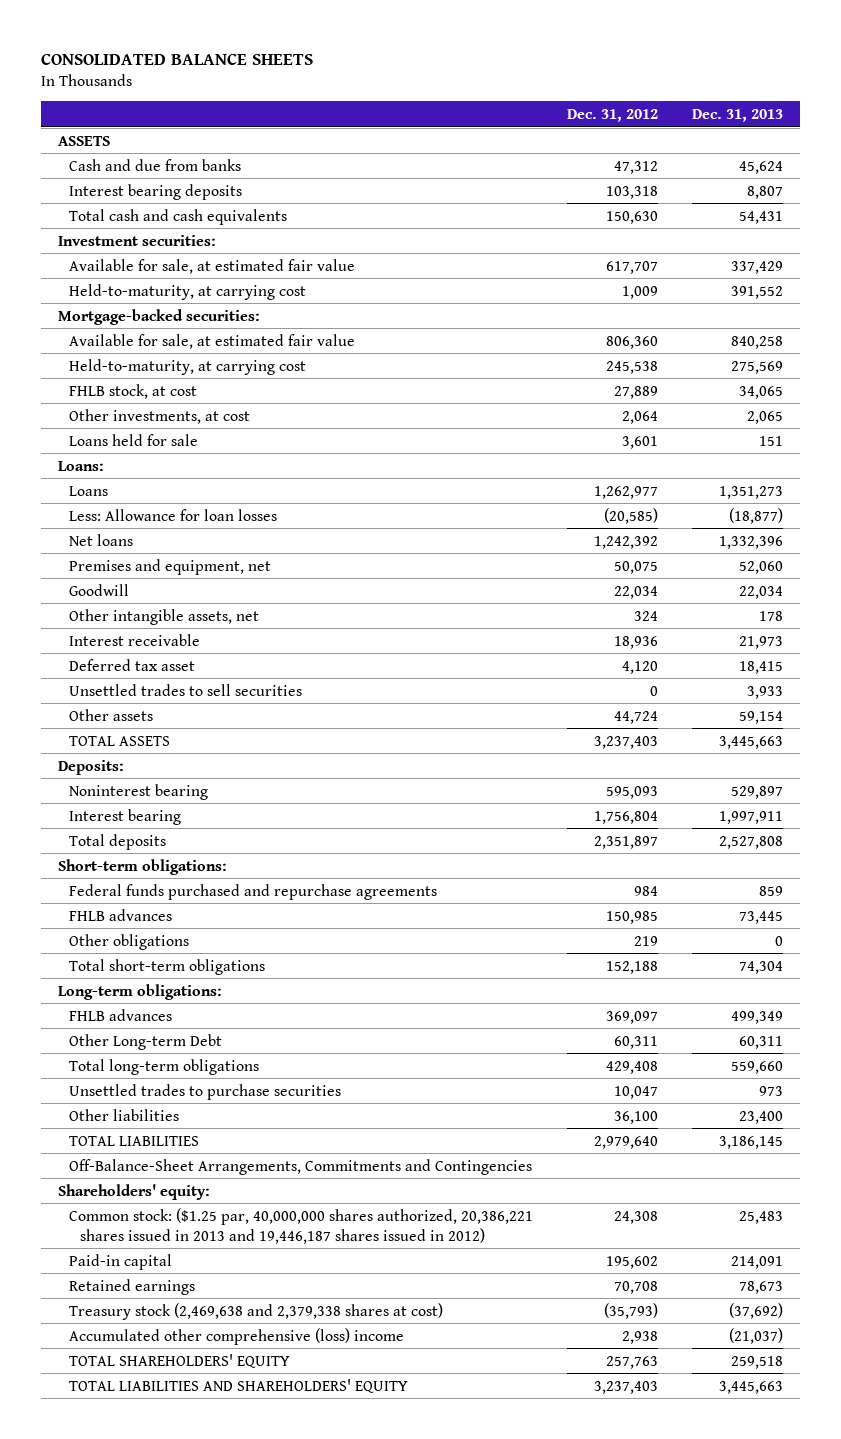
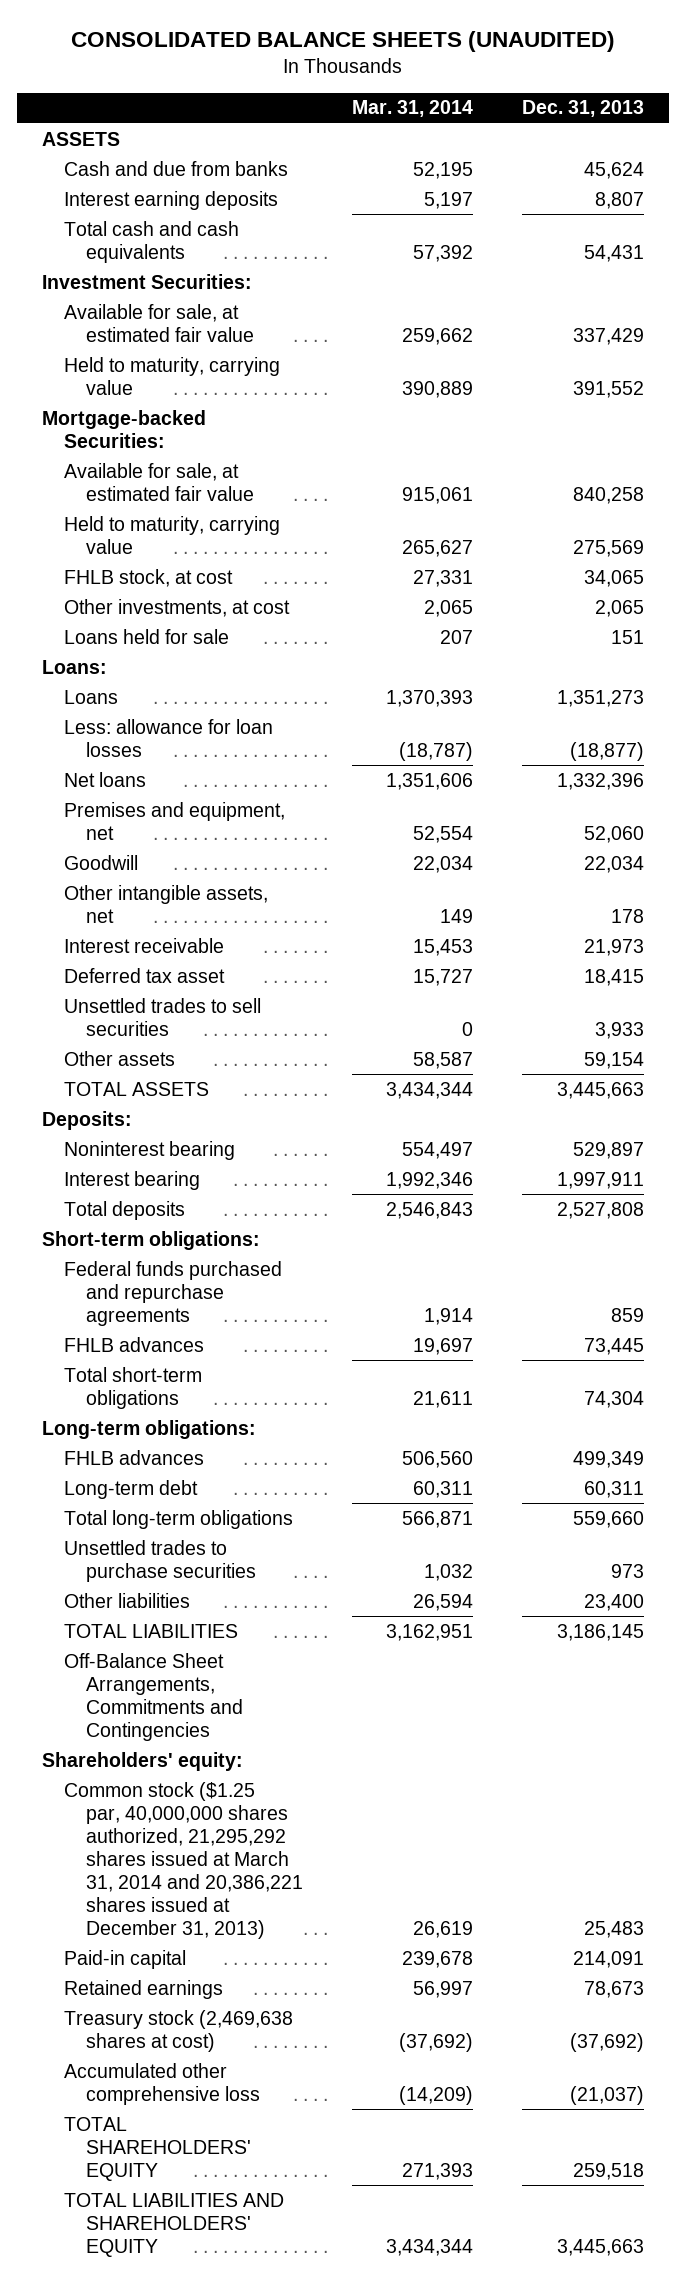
- CONSOLIDATED BALANCE SHEETS
+ CONSOLIDATED BALANCE SHEETS (UNAUDITED)
- | Dec. 31, 2012 | Dec. 31, 2013
+ | Mar. 31, 2014 | Dec. 31, 2013
- Interest bearing deposits | 103,318 | 8,807
+ Interest earning deposits | 5,197 | 8,807
- Investment securities:
+ Investment Securities:
- Held-to-maturity, at carrying cost | 1,009 | 391,552
- Mortgage-backed securities:
+ Held to maturity, carrying value | 390,889 | 391,552
+ Mortgage-backed Securities:
- Held-to-maturity, at carrying cost | 245,538 | 275,569
+ Held to maturity, carrying value | 265,627 | 275,569
- Less: Allowance for loan losses | (20,585) | (18,877)
+ Less: allowance for loan losses | (18,787) | (18,877)
- Other obligations | 219 | 0
- Other Long-term Debt | 60,311 | 60,311
+ Long-term debt | 60,311 | 60,311
- Off-Balance-Sheet Arrangements, Commitments and Contingencies
+ Off-Balance Sheet Arrangements, Commitments and Contingencies
- Common stock: ($1.25 par, 40,000,000 shares authorized, 20,386,221 shares issued in 2013 and 19,446,187 shares issued in 2012) | 24,308 | 25,483
+ Common stock ($1.25 par, 40,000,000 shares authorized, 21,295,292 shares issued at March 31, 2014 and 20,386,221 shares issued at December 31, 2013) | 26,619 | 25,483
- Treasury stock (2,469,638 and 2,379,338 shares at cost) | (35,793) | (37,692)
- Accumulated other comprehensive (loss) income | 2,938 | (21,037)
+ Treasury stock (2,469,638 shares at cost) | (37,692) | (37,692)
+ Accumulated other comprehensive loss | (14,209) | (21,037)

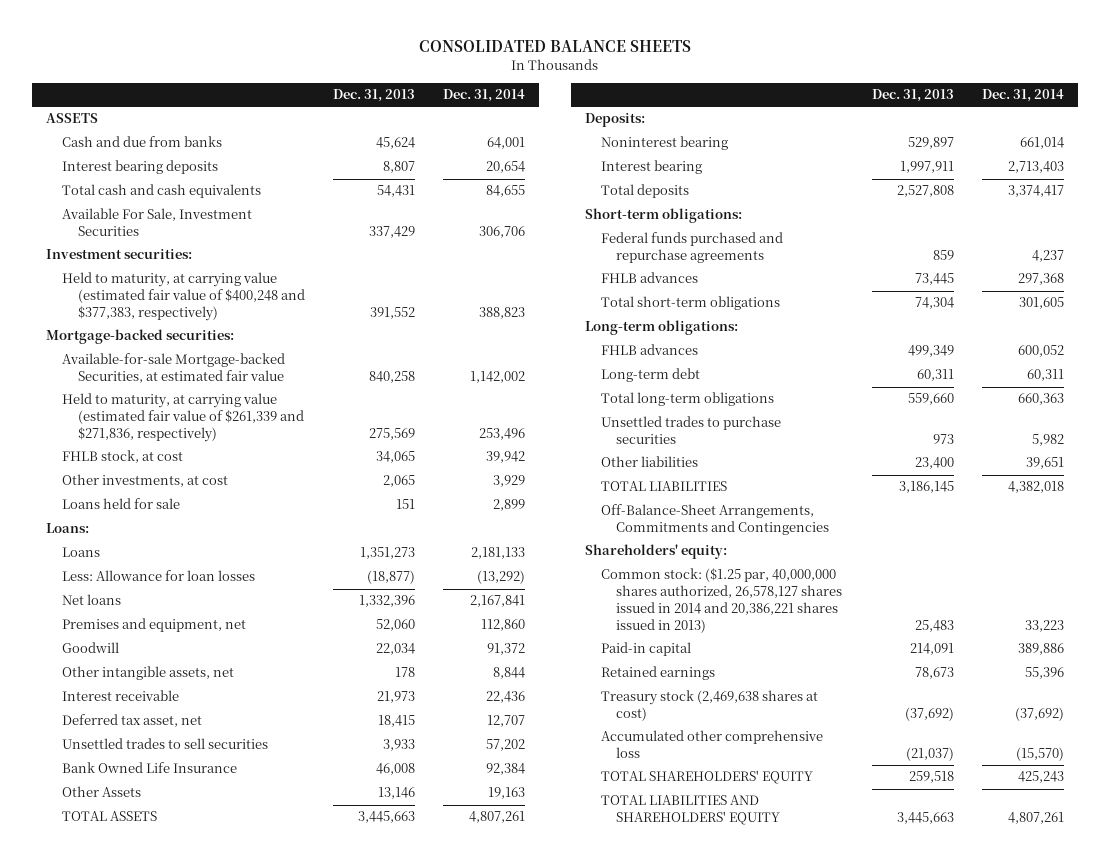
- CONSOLIDATED BALANCE SHEETS (UNAUDITED)
+ CONSOLIDATED BALANCE SHEETS
- | Mar. 31, 2014 | Dec. 31, 2013
+ | Dec. 31, 2013 | Dec. 31, 2014
- Interest earning deposits | 5,197 | 8,807
+ Interest bearing deposits | 8,807 | 20,654
- Investment Securities:
- Available for sale, at estimated fair value | 259,662 | 337,429
- Held to maturity, carrying value | 390,889 | 391,552
- Mortgage-backed Securities:
- Available for sale, at estimated fair value | 915,061 | 840,258
- Held to maturity, carrying value | 265,627 | 275,569
+ Available For Sale, Investment Securities | 337,429 | 306,706
+ Investment securities:
+ Held to maturity, at carrying value (estimated fair value of $400,248 and $377,383, respectively) | 391,552 | 388,823
+ Mortgage-backed securities:
+ Available-for-sale Mortgage-backed Securities, at estimated fair value | 840,258 | 1,142,002
+ Held to maturity, at carrying value (estimated fair value of $261,339 and $271,836, respectively) | 275,569 | 253,496
- Less: allowance for loan losses | (18,787) | (18,877)
+ Less: Allowance for loan losses | (18,877) | (13,292)
- Deferred tax asset | 15,727 | 18,415
+ Deferred tax asset, net | 18,415 | 12,707
- Other assets | 58,587 | 59,154
+ Bank Owned Life Insurance | 46,008 | 92,384
+ Other Assets | 13,146 | 19,163
- Off-Balance Sheet Arrangements, Commitments and Contingencies
+ Off-Balance-Sheet Arrangements, Commitments and Contingencies
- Common stock ($1.25 par, 40,000,000 shares authorized, 21,295,292 shares issued at March 31, 2014 and 20,386,221 shares issued at December 31, 2013) | 26,619 | 25,483
+ Common stock: ($1.25 par, 40,000,000 shares authorized, 26,578,127 shares issued in 2014 and 20,386,221 shares issued in 2013) | 25,483 | 33,223

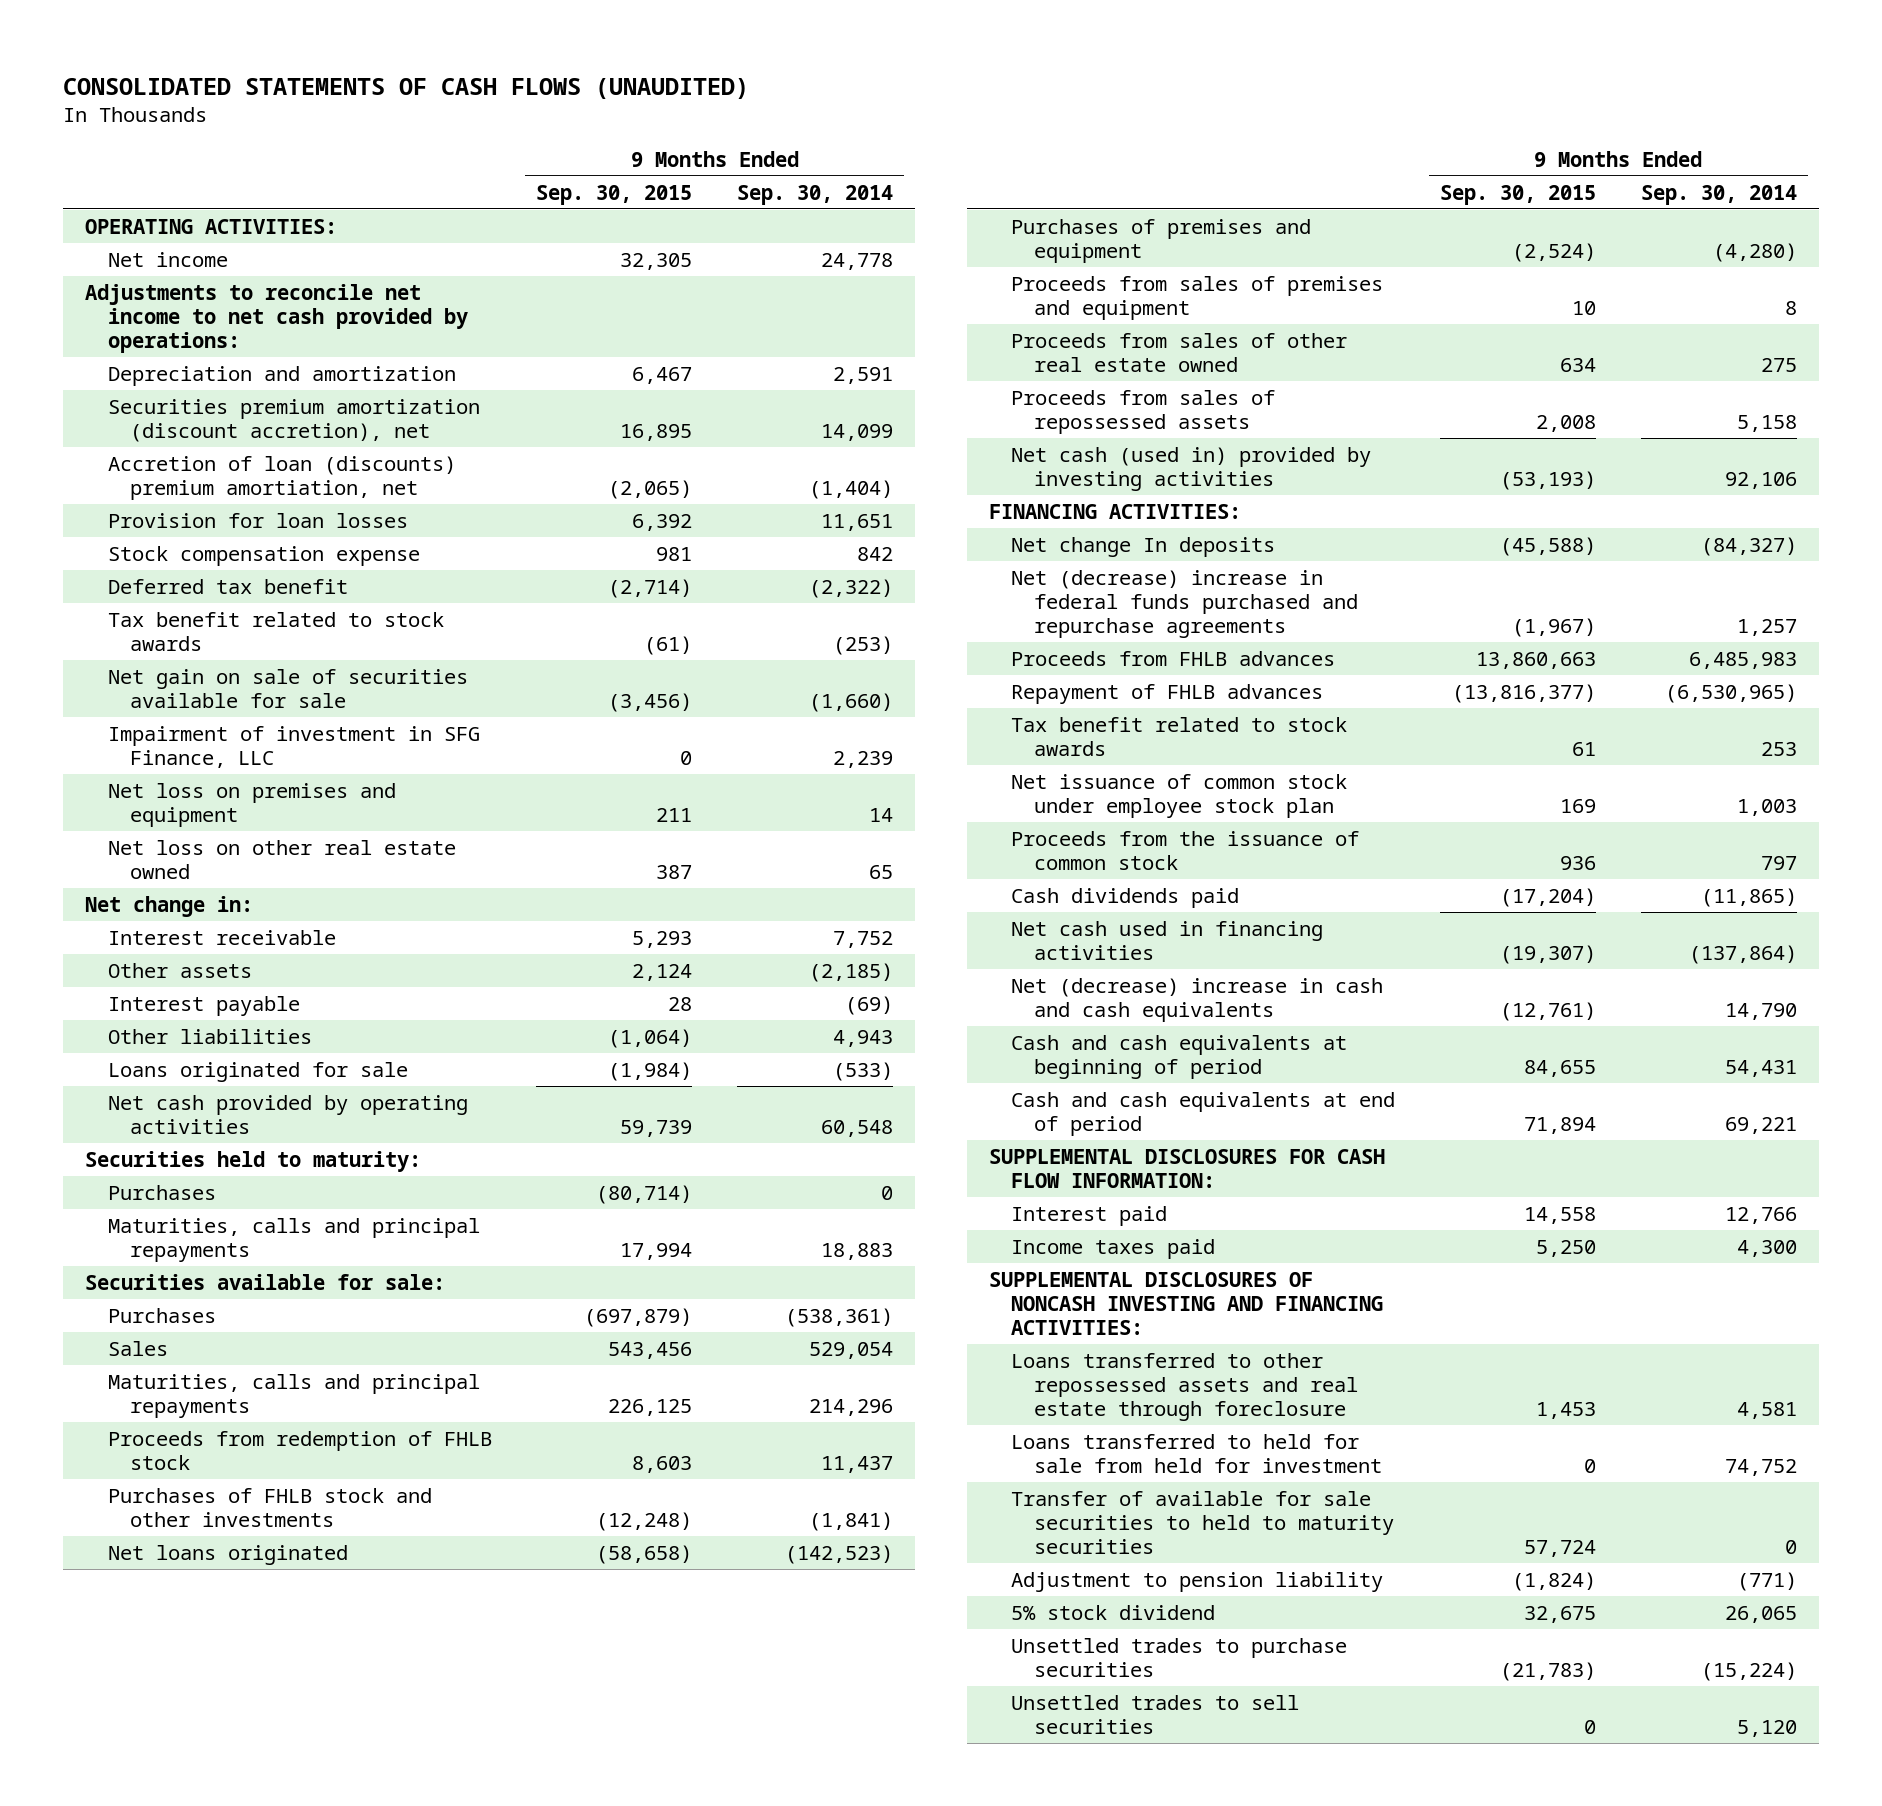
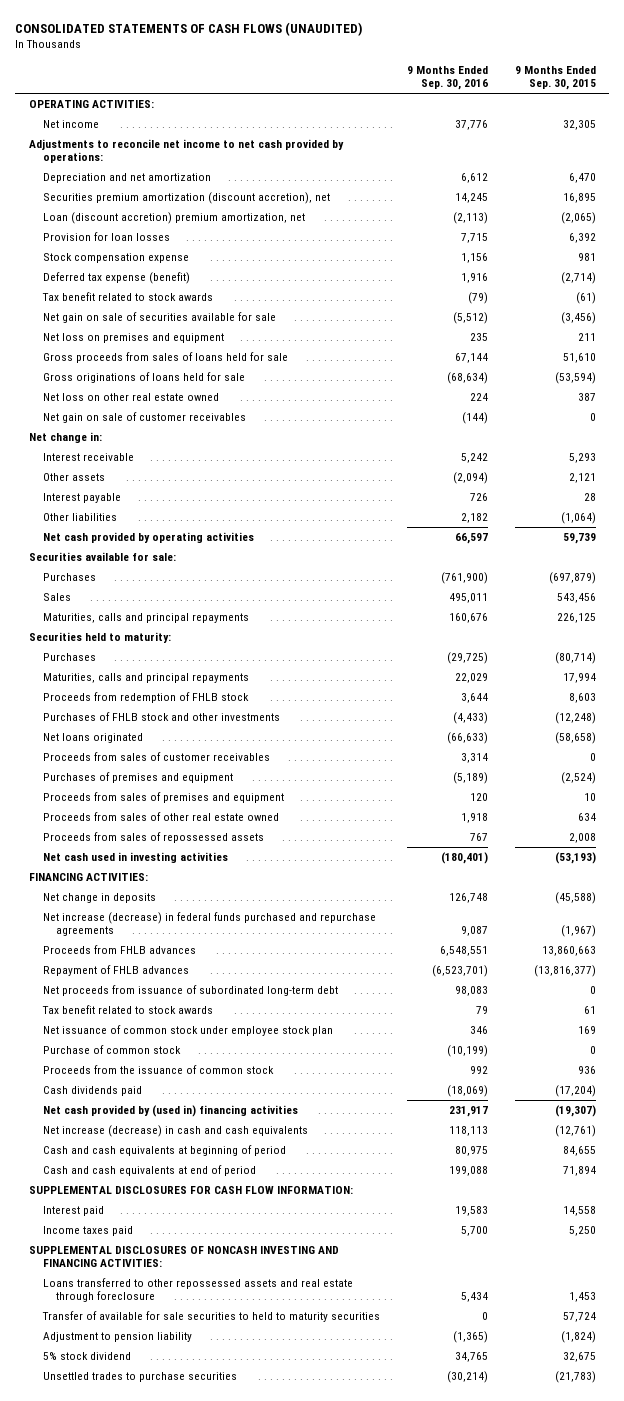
- | 9 Months Ended Sep. 30, 2015 | 9 Months Ended Sep. 30, 2014
+ | 9 Months Ended Sep. 30, 2016 | 9 Months Ended Sep. 30, 2015
- Depreciation and amortization | 6,467 | 2,591
+ Depreciation and net amortization | 6,612 | 6,470
- Accretion of loan (discounts) premium amortiation, net | (2,065) | (1,404)
+ Loan (discount accretion) premium amortization, net | (2,113) | (2,065)
- Deferred tax benefit | (2,714) | (2,322)
+ Deferred tax expense (benefit) | 1,916 | (2,714)
- Impairment of investment in SFG Finance, LLC | 0 | 2,239
+ Gross proceeds from sales of loans held for sale | 67,144 | 51,610
+ Gross originations of loans held for sale | (68,634) | (53,594)
+ Net gain on sale of customer receivables | (144) | 0
- Other assets | 2,124 | (2,185)
+ Other assets | (2,094) | 2,121
- Loans originated for sale | (1,984) | (533)
moved down: Securities held to maturity:
moved down: Purchases | (29,725) | (80,714)
moved down: Maturities, calls and principal repayments | 22,029 | 17,994
+ Proceeds from sales of customer receivables | 3,314 | 0
- Net cash (used in) provided by investing activities | (53,193) | 92,106
+ Net cash used in investing activities | (180,401) | (53,193)
- Net change In deposits | (45,588) | (84,327)
- Net (decrease) increase in federal funds purchased and repurchase agreements | (1,967) | 1,257
+ Net change in deposits | 126,748 | (45,588)
+ Net increase (decrease) in federal funds purchased and repurchase agreements | 9,087 | (1,967)
+ Net proceeds from issuance of subordinated long-term debt | 98,083 | 0
+ Purchase of common stock | (10,199) | 0
- Net cash used in financing activities | (19,307) | (137,864)
- Net (decrease) increase in cash and cash equivalents | (12,761) | 14,790
+ Net cash provided by (used in) financing activities | 231,917 | (19,307)
+ Net increase (decrease) in cash and cash equivalents | 118,113 | (12,761)
- Loans transferred to held for sale from held for investment | 0 | 74,752
- Unsettled trades to sell securities | 0 | 5,120

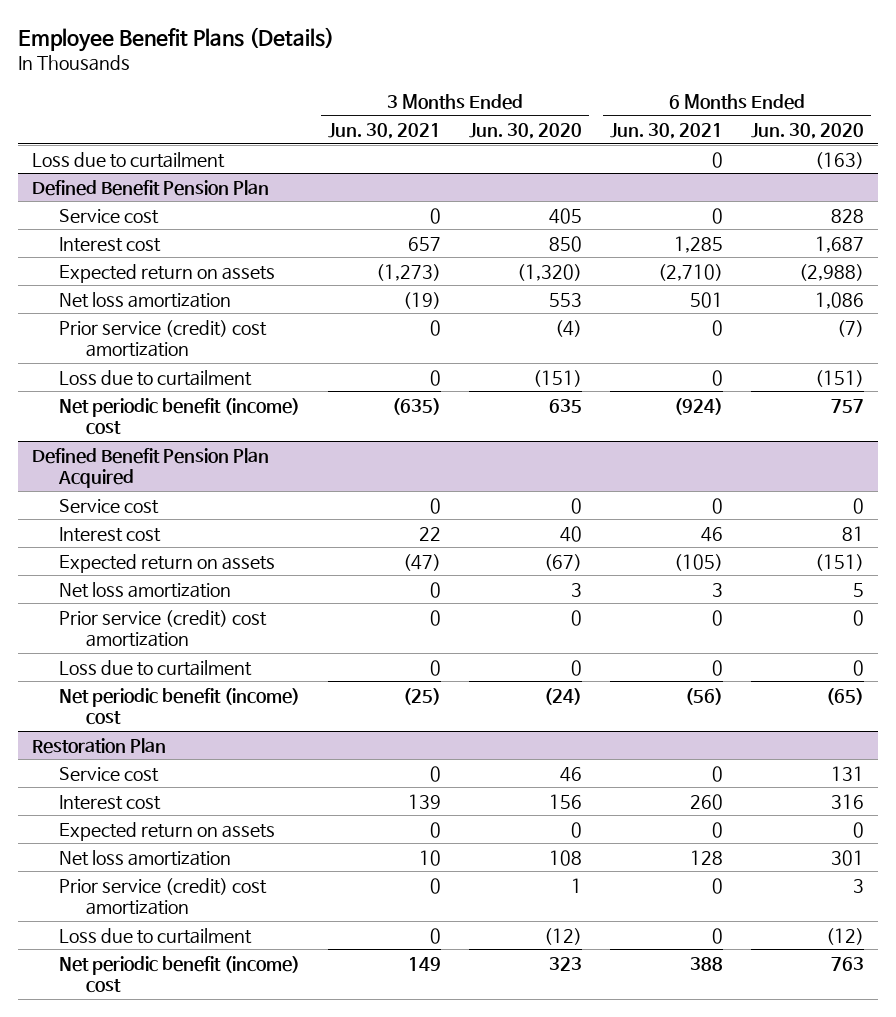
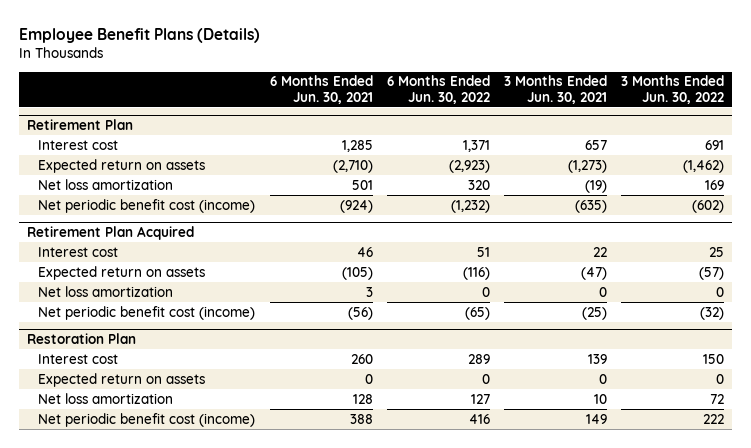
- | 3 Months Ended Jun. 30, 2021 | 3 Months Ended Jun. 30, 2020 | 6 Months Ended Jun. 30, 2021 | 6 Months Ended Jun. 30, 2020
+ | 6 Months Ended Jun. 30, 2021 | 6 Months Ended Jun. 30, 2022 | 3 Months Ended Jun. 30, 2021 | 3 Months Ended Jun. 30, 2022
- Loss due to curtailment | | | 0 | (163)
- Defined Benefit Pension Plan
- Service cost | 0 | 405 | 0 | 828
+ Retirement Plan
- Prior service (credit) cost amortization | 0 | (4) | 0 | (7)
- Loss due to curtailment | 0 | (151) | 0 | (151)
- Net periodic benefit (income) cost | (635) | 635 | (924) | 757
- Defined Benefit Pension Plan Acquired
- Service cost | 0 | 0 | 0 | 0
+ Net periodic benefit cost (income) | (924) | (1,232) | (635) | (602)
+ Retirement Plan Acquired
- Prior service (credit) cost amortization | 0 | 0 | 0 | 0
- Loss due to curtailment | 0 | 0 | 0 | 0
- Net periodic benefit (income) cost | (25) | (24) | (56) | (65)
+ Net periodic benefit cost (income) | (56) | (65) | (25) | (32)
@ Restoration Plan
- Service cost | 0 | 46 | 0 | 131
- Prior service (credit) cost amortization | 0 | 1 | 0 | 3
- Loss due to curtailment | 0 | (12) | 0 | (12)
- Net periodic benefit (income) cost | 149 | 323 | 388 | 763
+ Net periodic benefit cost (income) | 388 | 416 | 149 | 222

